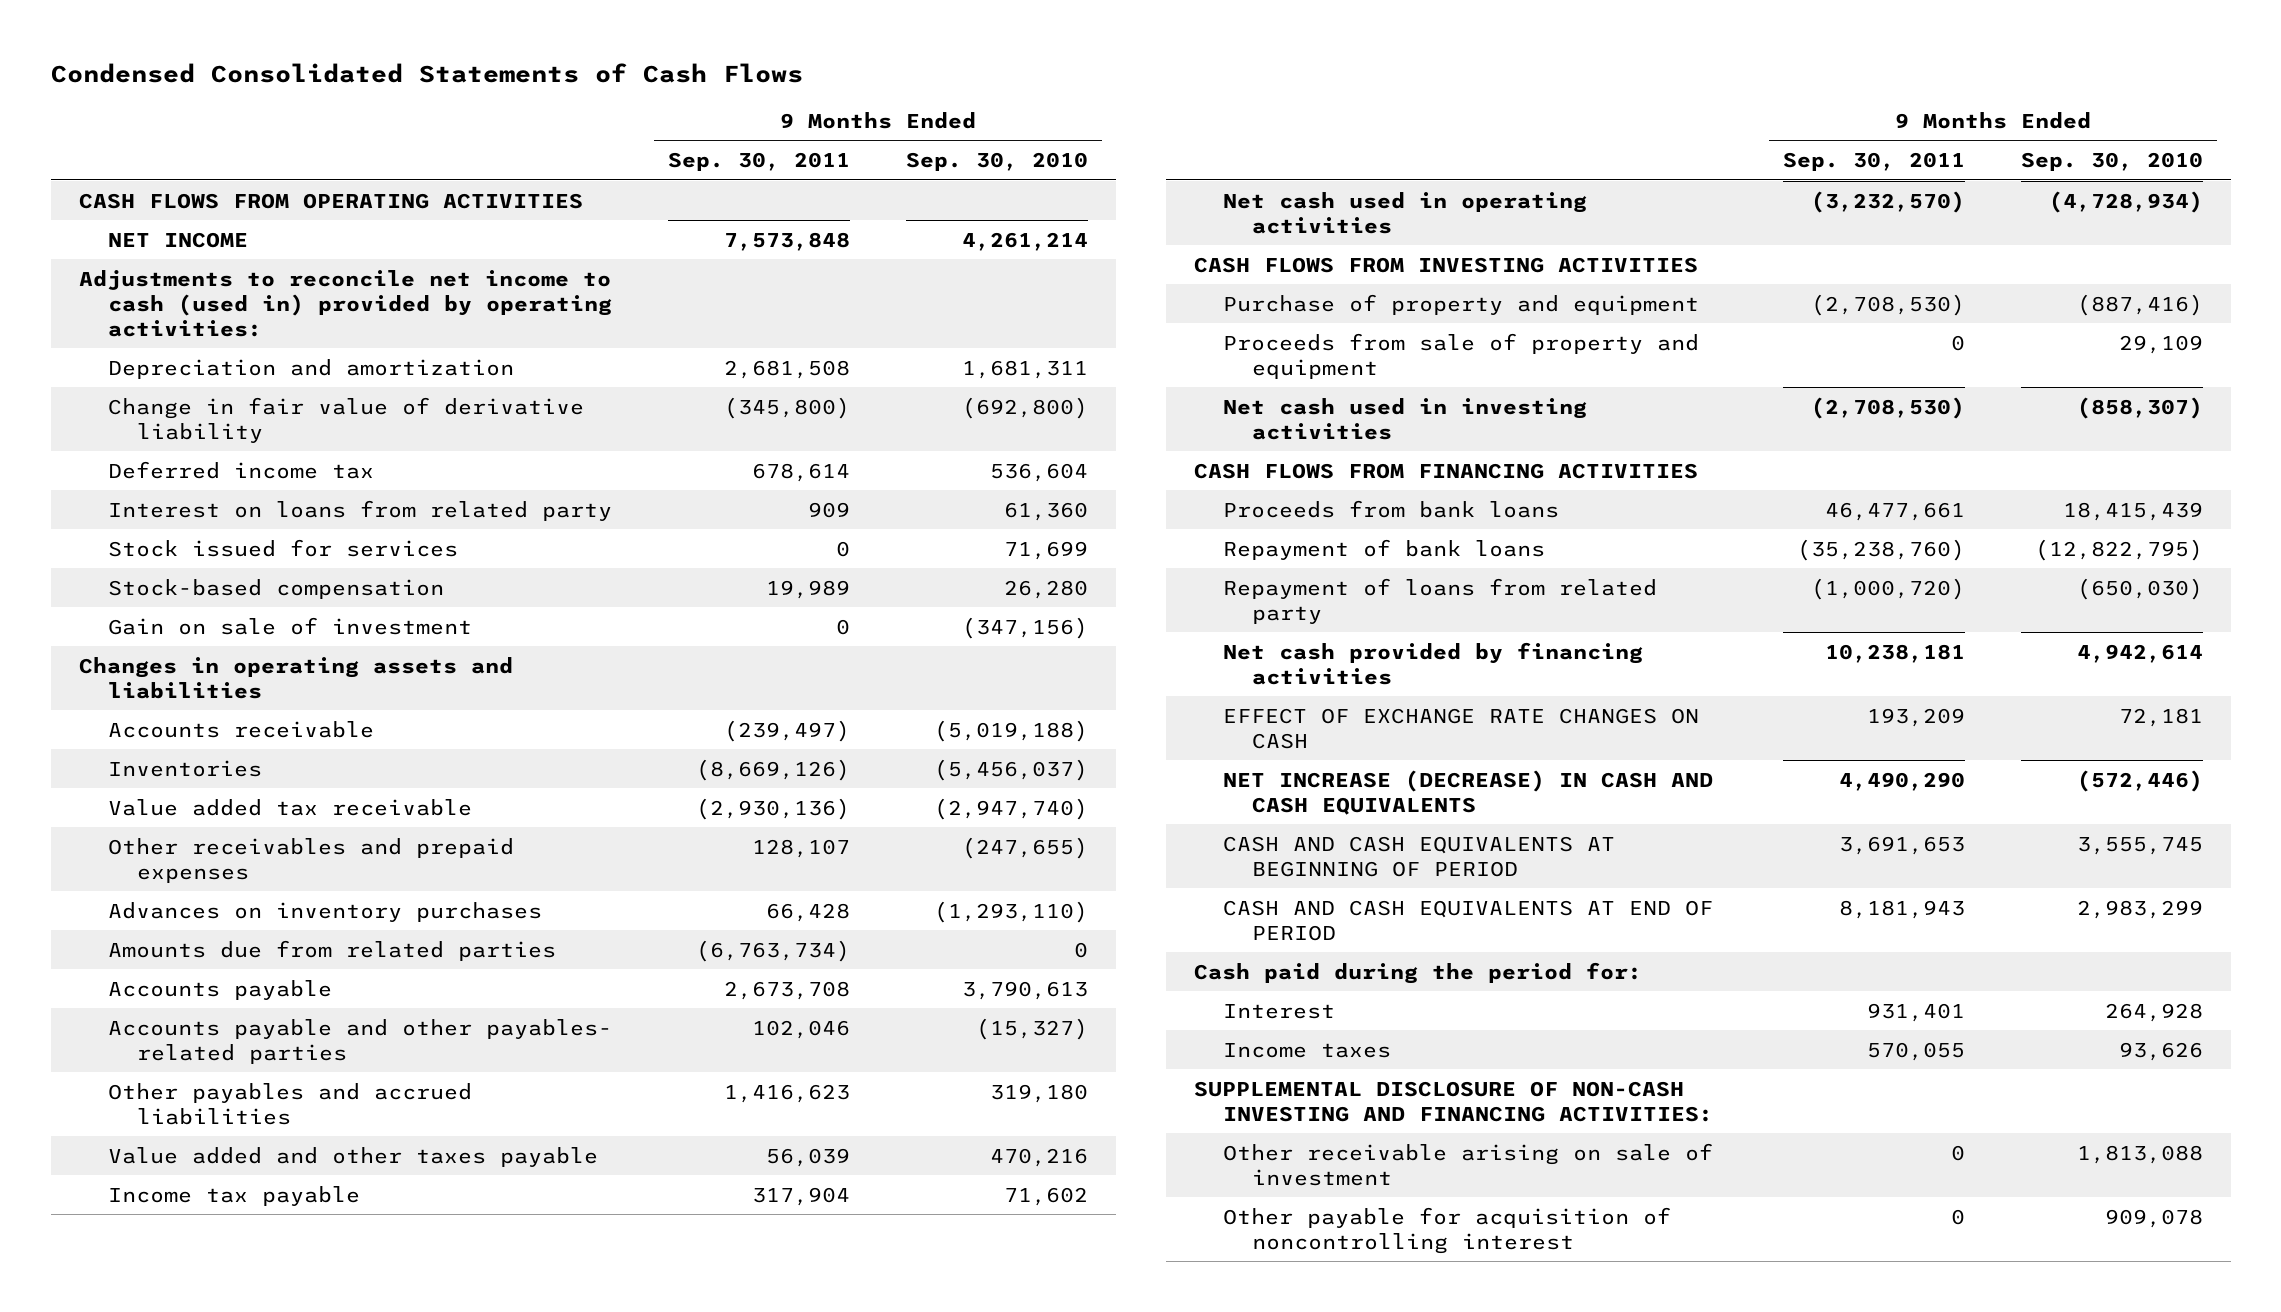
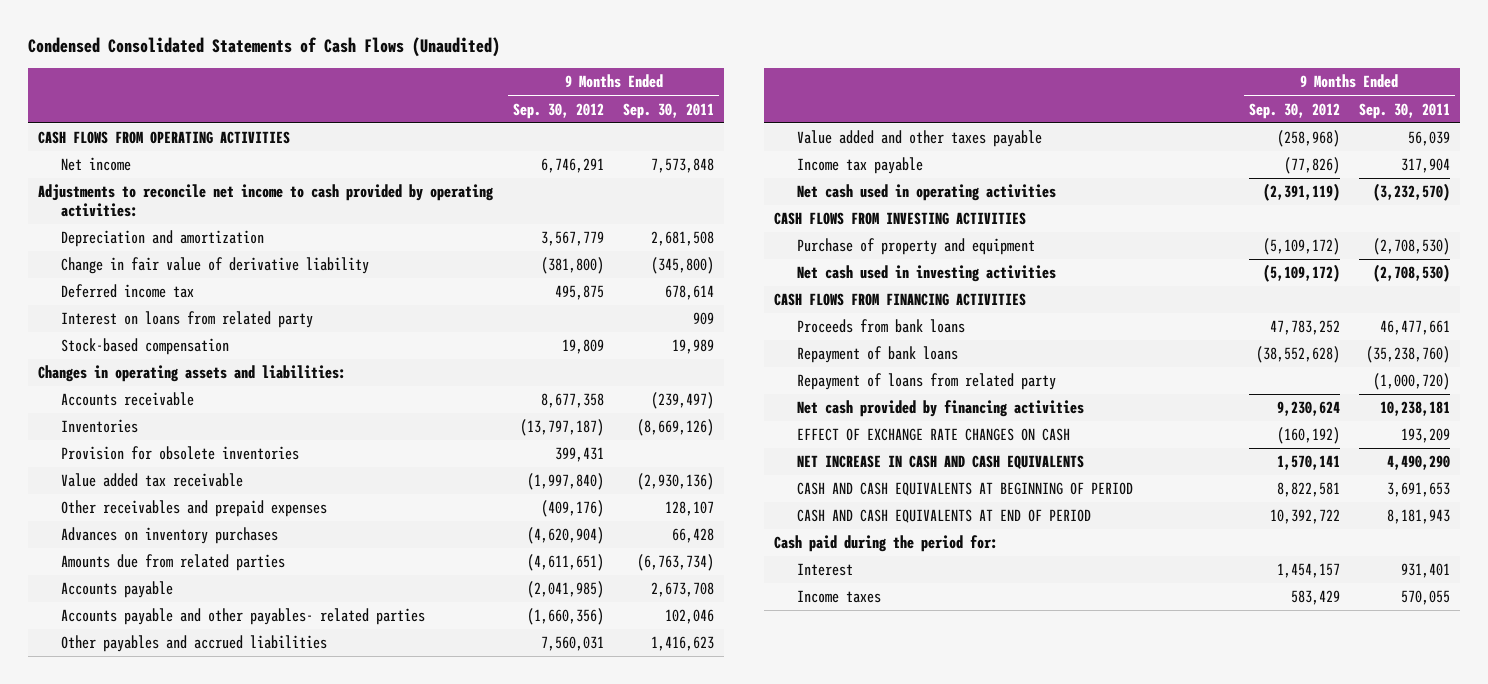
- Condensed Consolidated Statements of Cash Flows
+ Condensed Consolidated Statements of Cash Flows (Unaudited)
- | 9 Months Ended Sep. 30, 2011 | 9 Months Ended Sep. 30, 2010
+ | 9 Months Ended Sep. 30, 2012 | 9 Months Ended Sep. 30, 2011
- NET INCOME | 7,573,848 | 4,261,214
- Adjustments to reconcile net income to cash (used in) provided by operating activities:
+ Net income | 6,746,291 | 7,573,848
+ Adjustments to reconcile net income to cash provided by operating activities:
- Stock issued for services | 0 | 71,699
- Gain on sale of investment | 0 | (347,156)
- Changes in operating assets and liabilities
+ Changes in operating assets and liabilities:
+ Provision for obsolete inventories | 399,431 |
- Proceeds from sale of property and equipment | 0 | 29,109
- NET INCREASE (DECREASE) IN CASH AND CASH EQUIVALENTS | 4,490,290 | (572,446)
+ NET INCREASE IN CASH AND CASH EQUIVALENTS | 1,570,141 | 4,490,290
- SUPPLEMENTAL DISCLOSURE OF NON-CASH INVESTING AND FINANCING ACTIVITIES:
- Other receivable arising on sale of investment | 0 | 1,813,088
- Other payable for acquisition of noncontrolling interest | 0 | 909,078

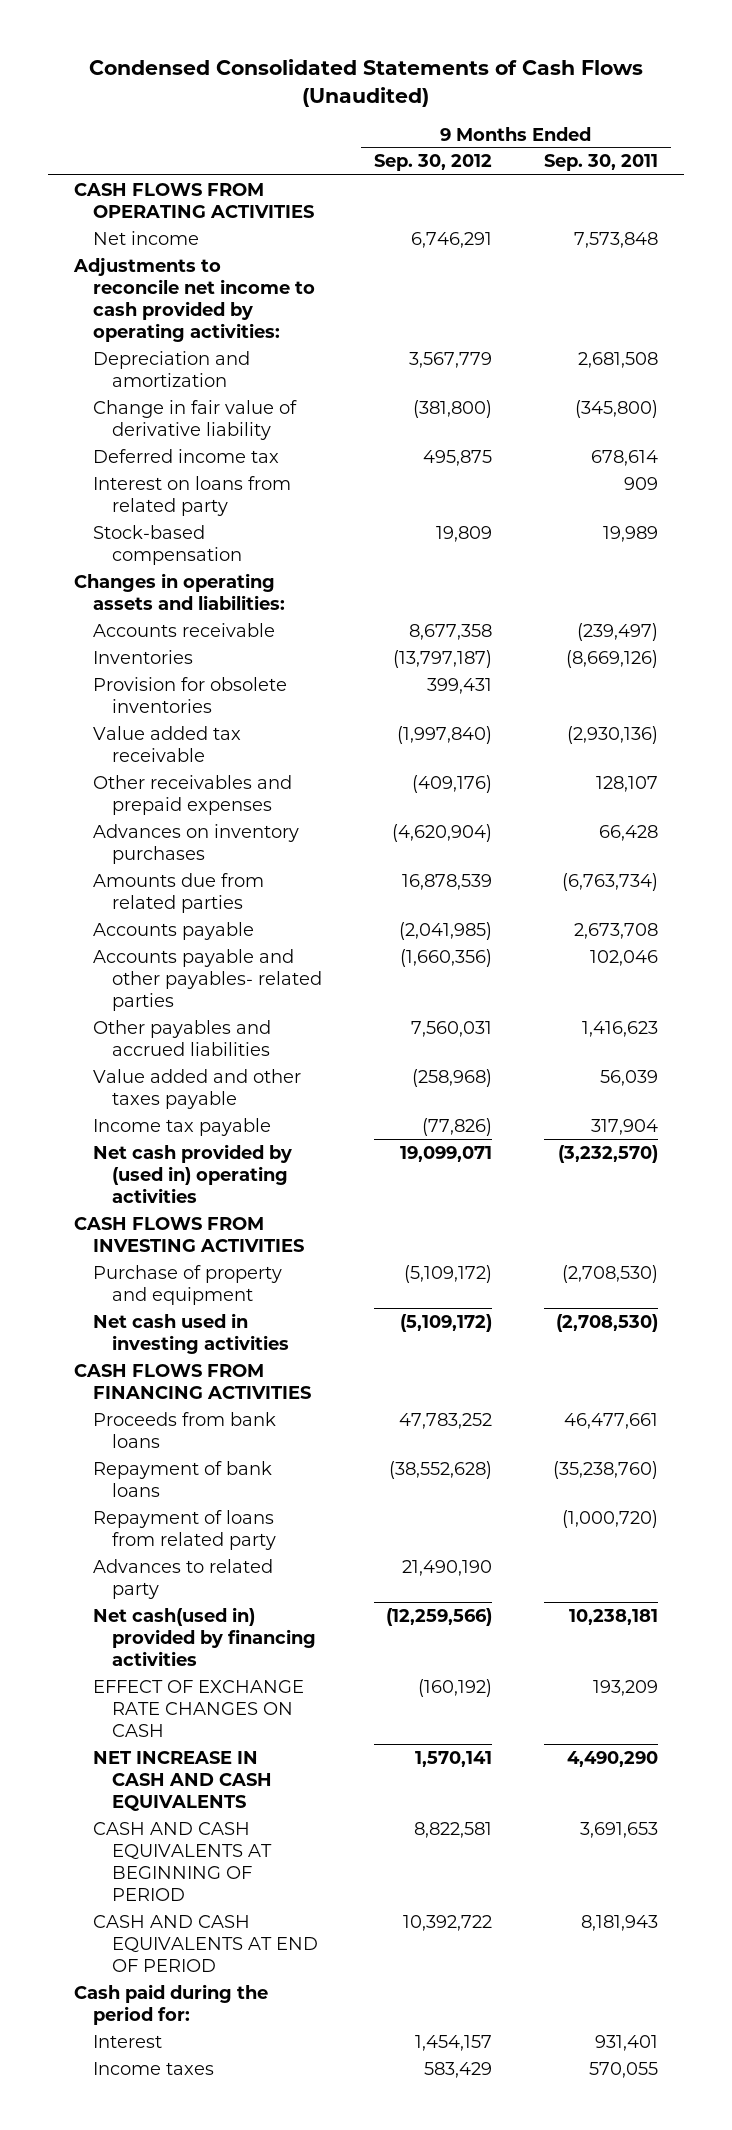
- Amounts due from related parties | (4,611,651) | (6,763,734)
+ Amounts due from related parties | 16,878,539 | (6,763,734)
- Net cash used in operating activities | (2,391,119) | (3,232,570)
+ Net cash provided by (used in) operating activities | 19,099,071 | (3,232,570)
- Net cash provided by financing activities | 9,230,624 | 10,238,181
+ Advances to related party | 21,490,190 |
+ Net cash(used in) provided by financing activities | (12,259,566) | 10,238,181

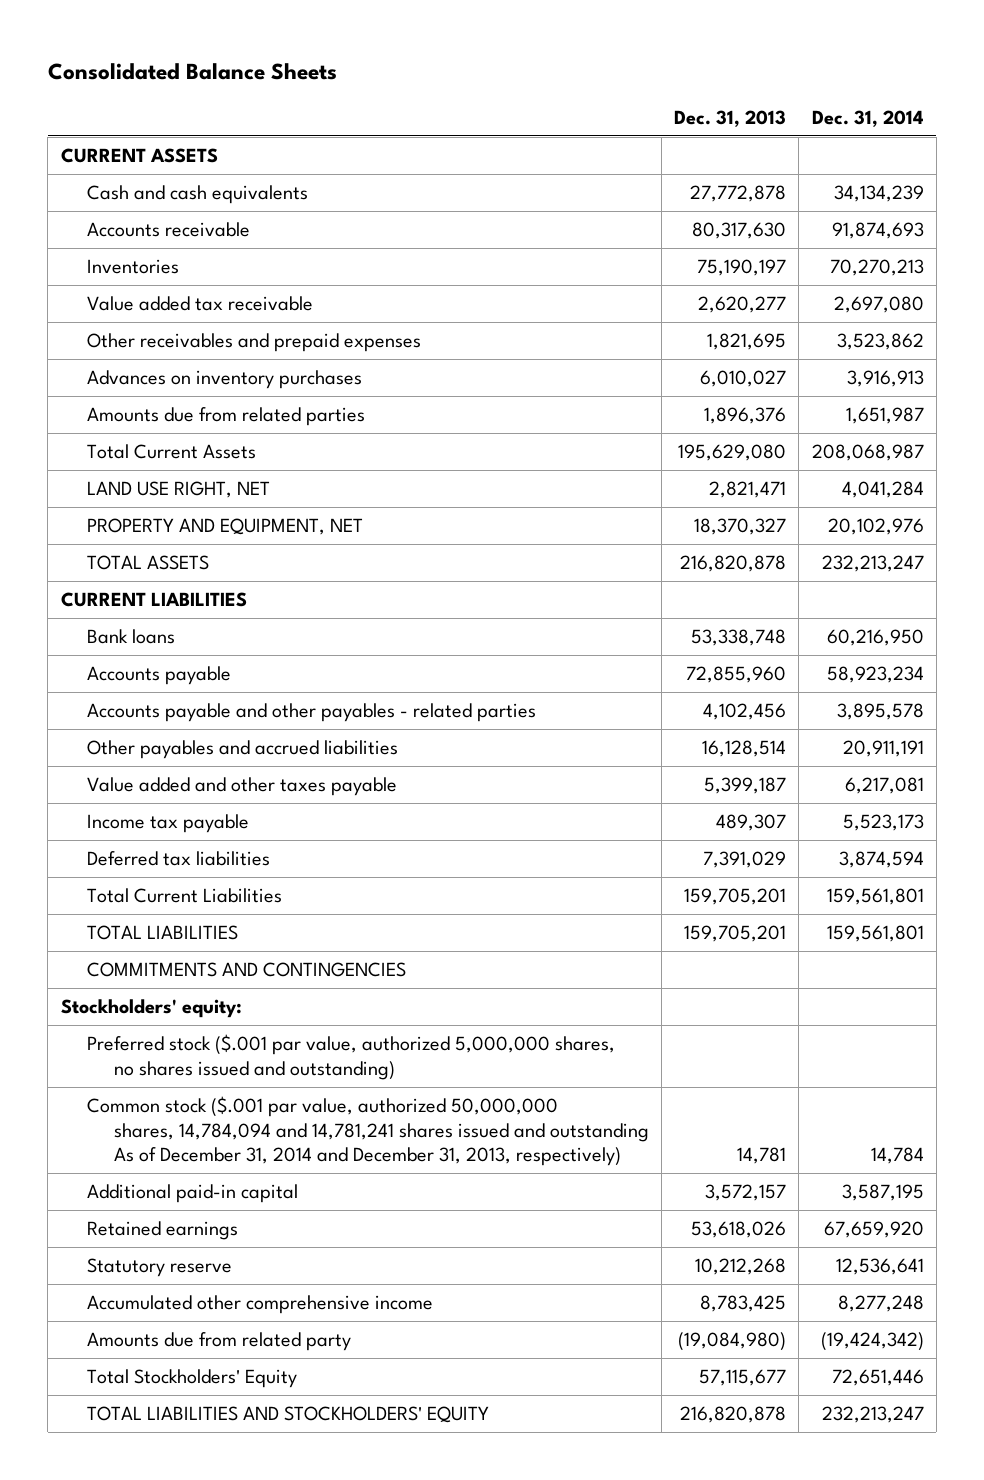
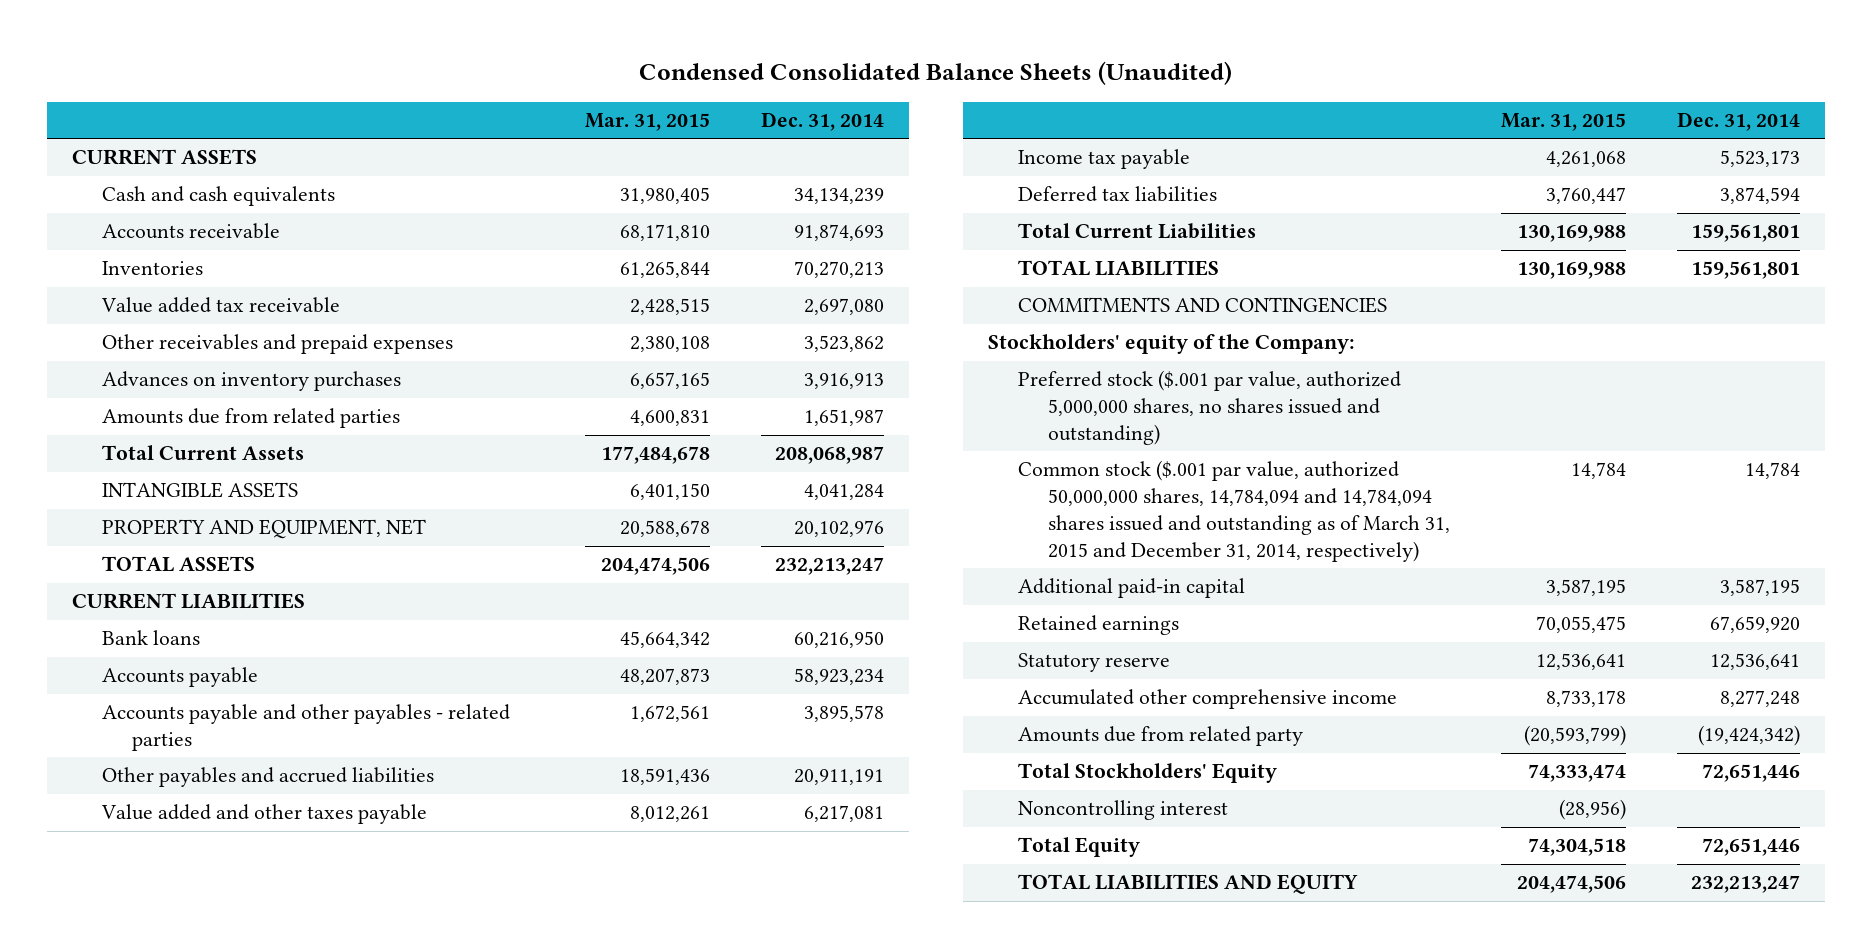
- Consolidated Balance Sheets
+ Condensed Consolidated Balance Sheets (Unaudited)
- | Dec. 31, 2013 | Dec. 31, 2014
+ | Mar. 31, 2015 | Dec. 31, 2014
- LAND USE RIGHT, NET | 2,821,471 | 4,041,284
+ INTANGIBLE ASSETS | 6,401,150 | 4,041,284
- Stockholders' equity:
+ Stockholders' equity of the Company:
- Common stock ($.001 par value, authorized 50,000,000 shares, 14,784,094 and 14,781,241 shares issued and outstanding As of December 31, 2014 and December 31, 2013, respectively) | 14,781 | 14,784
+ Common stock ($.001 par value, authorized 50,000,000 shares, 14,784,094 and 14,784,094 shares issued and outstanding as of March 31, 2015 and December 31, 2014, respectively) | 14,784 | 14,784
- TOTAL LIABILITIES AND STOCKHOLDERS' EQUITY | 216,820,878 | 232,213,247
+ Noncontrolling interest | (28,956) |
+ Total Equity | 74,304,518 | 72,651,446
+ TOTAL LIABILITIES AND EQUITY | 204,474,506 | 232,213,247

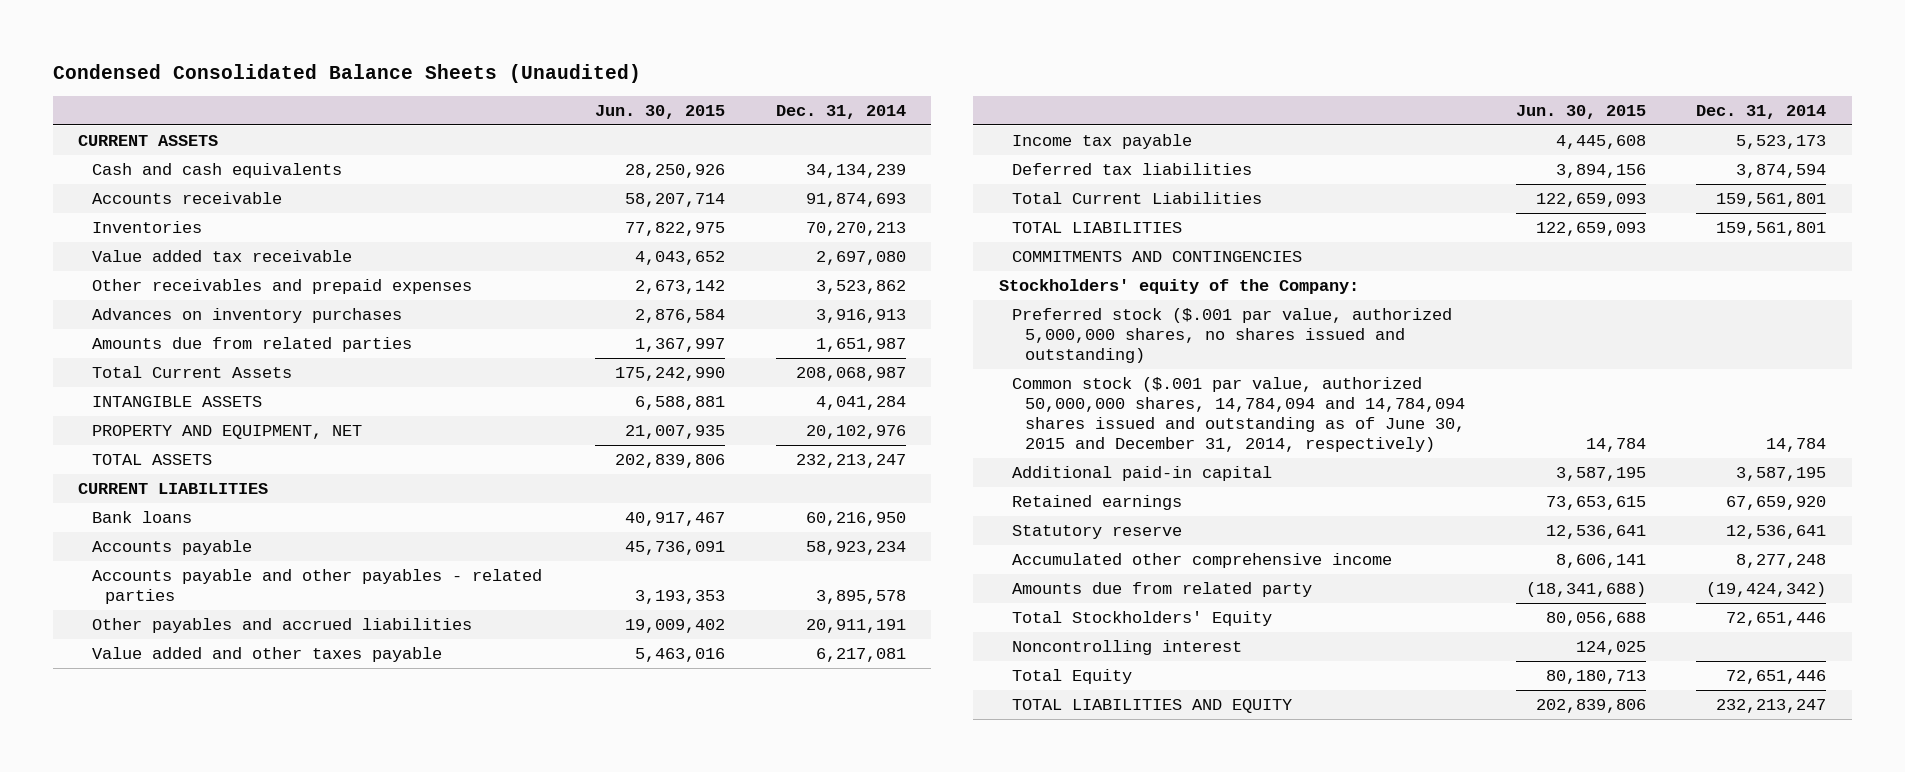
- | Mar. 31, 2015 | Dec. 31, 2014
+ | Jun. 30, 2015 | Dec. 31, 2014
- Common stock ($.001 par value, authorized 50,000,000 shares, 14,784,094 and 14,784,094 shares issued and outstanding as of March 31, 2015 and December 31, 2014, respectively) | 14,784 | 14,784
+ Common stock ($.001 par value, authorized 50,000,000 shares, 14,784,094 and 14,784,094 shares issued and outstanding as of June 30, 2015 and December 31, 2014, respectively) | 14,784 | 14,784

